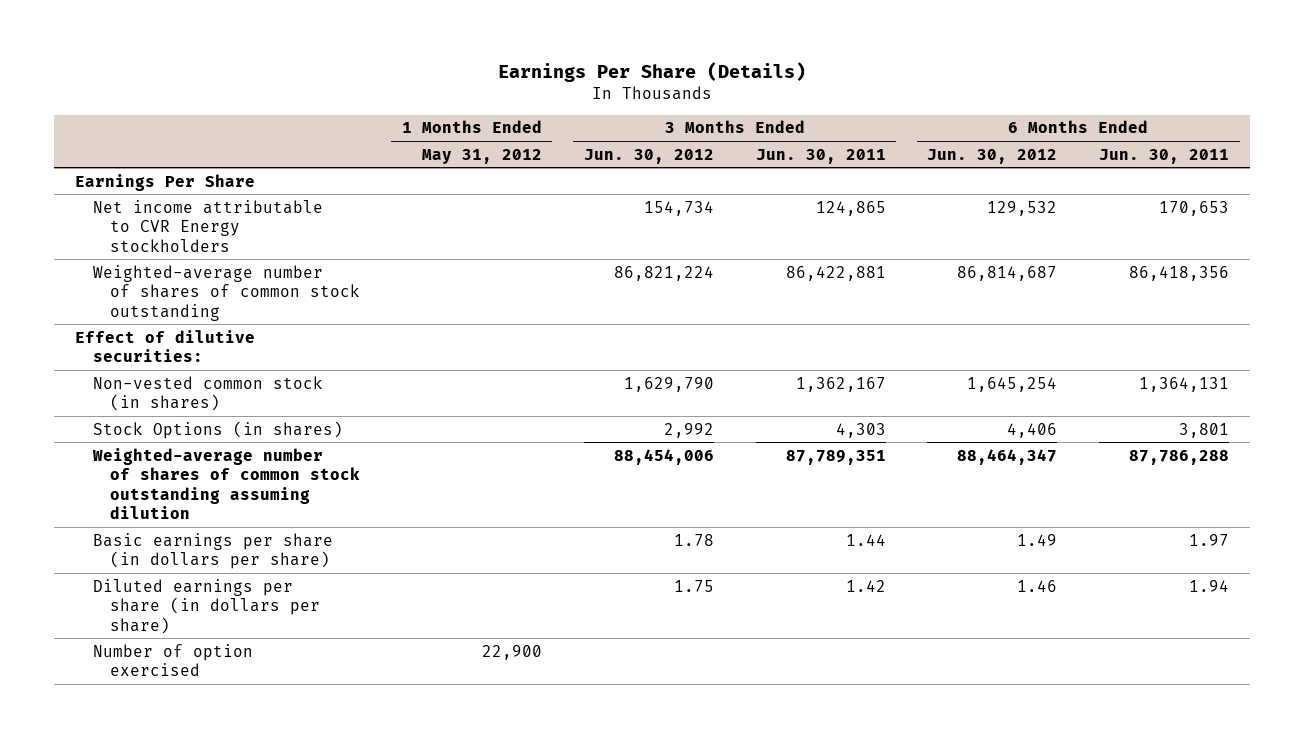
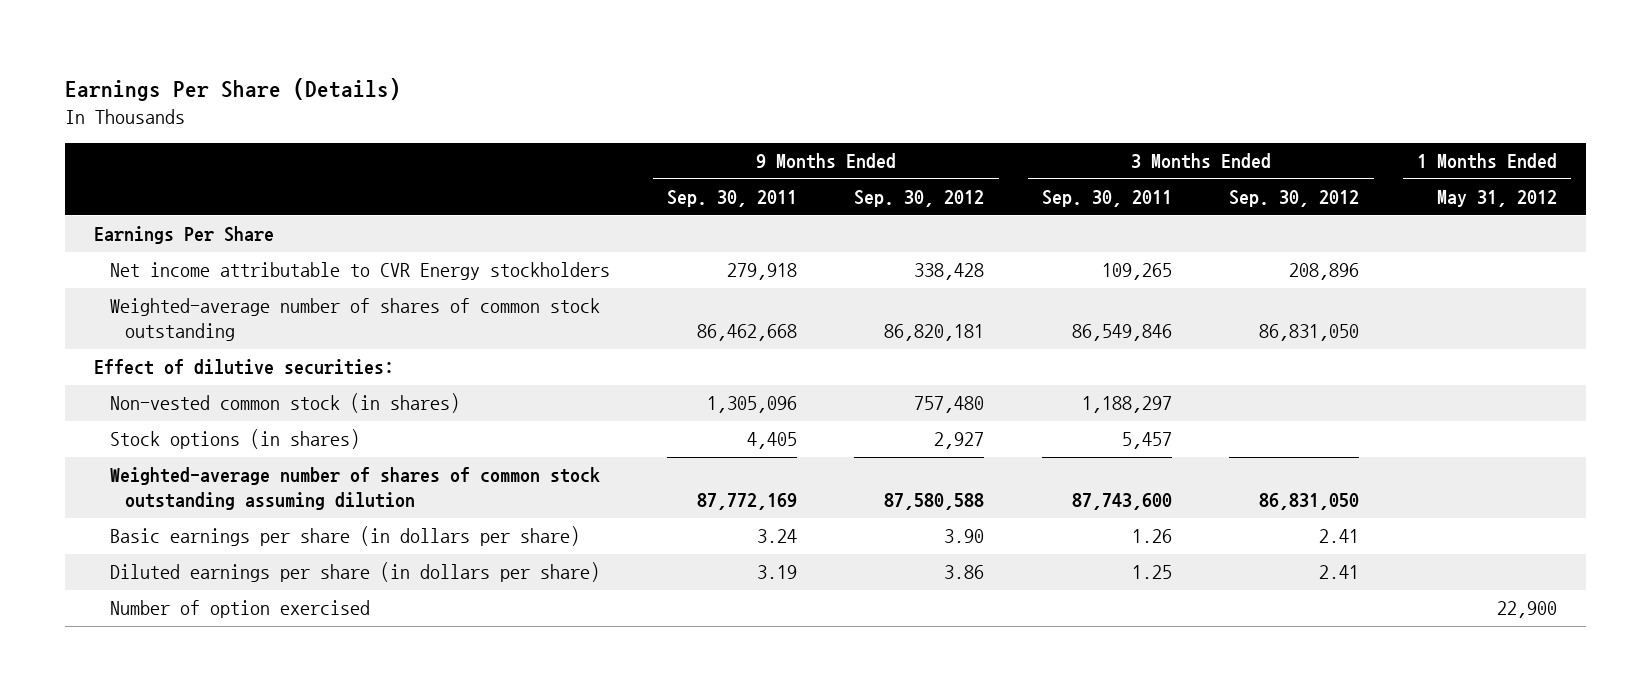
- | 1 Months Ended May 31, 2012 | 3 Months Ended Jun. 30, 2012 | 3 Months Ended Jun. 30, 2011 | 6 Months Ended Jun. 30, 2012 | 6 Months Ended Jun. 30, 2011
+ | 9 Months Ended Sep. 30, 2011 | 9 Months Ended Sep. 30, 2012 | 3 Months Ended Sep. 30, 2011 | 3 Months Ended Sep. 30, 2012 | 1 Months Ended May 31, 2012
- Stock Options (in shares) | | 2,992 | 4,303 | 4,406 | 3,801
+ Stock options (in shares) | 4,405 | 2,927 | 5,457 | |

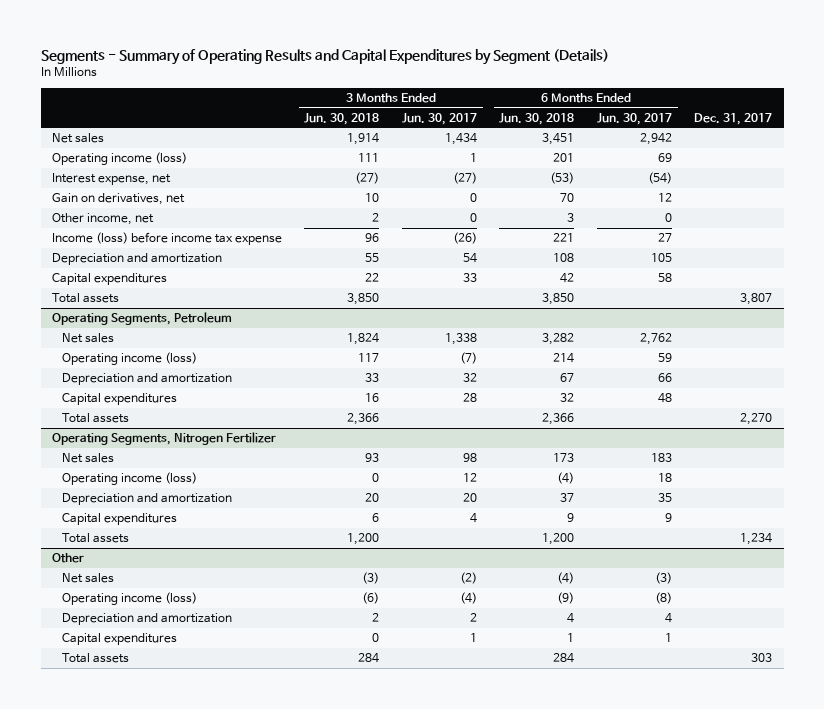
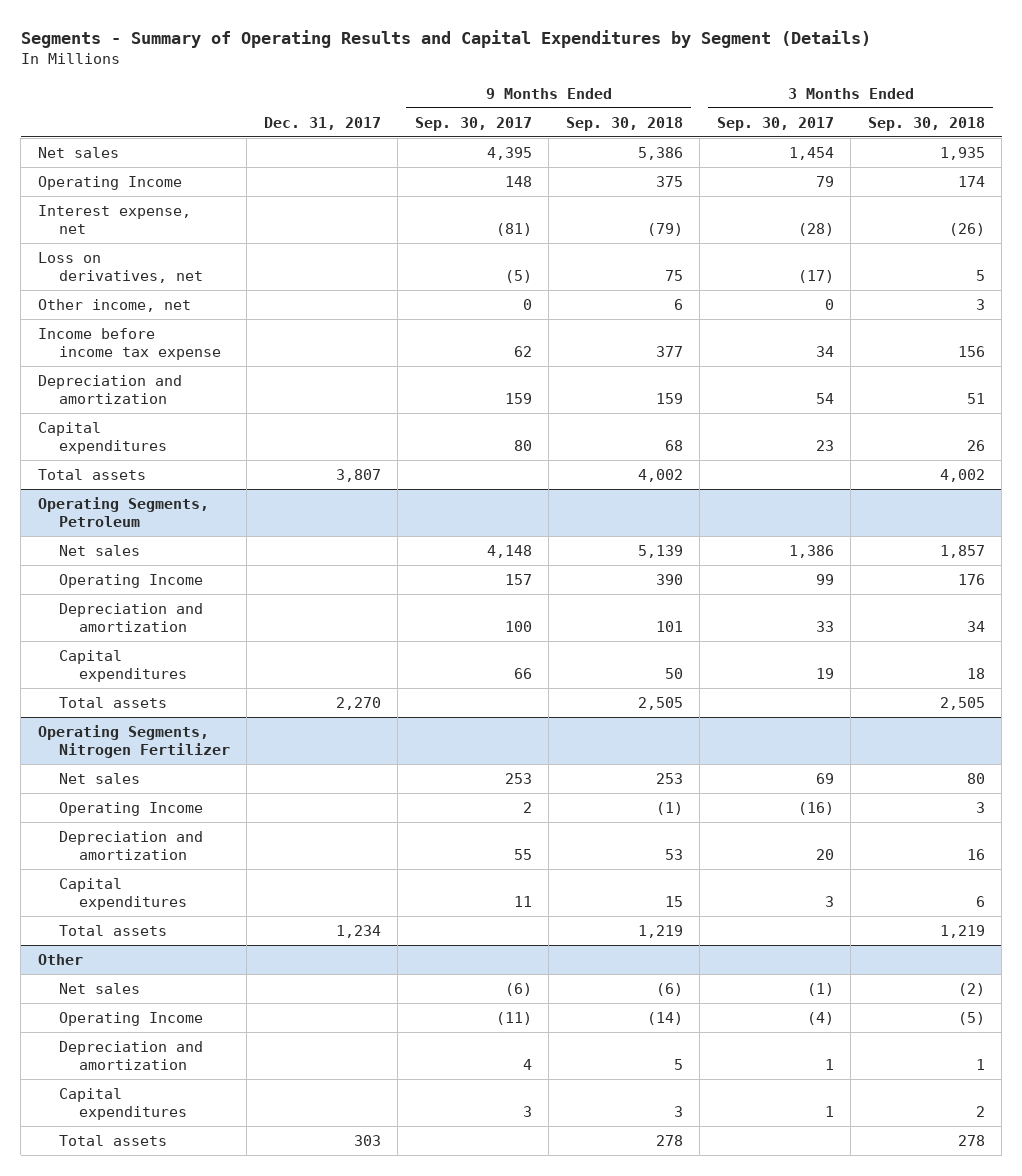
- | 3 Months Ended Jun. 30, 2018 | 3 Months Ended Jun. 30, 2017 | 6 Months Ended Jun. 30, 2018 | 6 Months Ended Jun. 30, 2017 | Dec. 31, 2017
+ | Dec. 31, 2017 | 9 Months Ended Sep. 30, 2017 | 9 Months Ended Sep. 30, 2018 | 3 Months Ended Sep. 30, 2017 | 3 Months Ended Sep. 30, 2018
- Operating income (loss) | 111 | 1 | 201 | 69 |
+ Operating Income | | 148 | 375 | 79 | 174
- Gain on derivatives, net | 10 | 0 | 70 | 12 |
+ Loss on derivatives, net | | (5) | 75 | (17) | 5
- Income (loss) before income tax expense | 96 | (26) | 221 | 27 |
+ Income before income tax expense | | 62 | 377 | 34 | 156
@ Operating Segments, Petroleum
- Operating income (loss) | 117 | (7) | 214 | 59 |
+ Operating Income | | 157 | 390 | 99 | 176
@ Operating Segments, Nitrogen Fertilizer
- Operating income (loss) | 0 | 12 | (4) | 18 |
+ Operating Income | | 2 | (1) | (16) | 3
@ Other
- Operating income (loss) | (6) | (4) | (9) | (8) |
+ Operating Income | | (11) | (14) | (4) | (5)

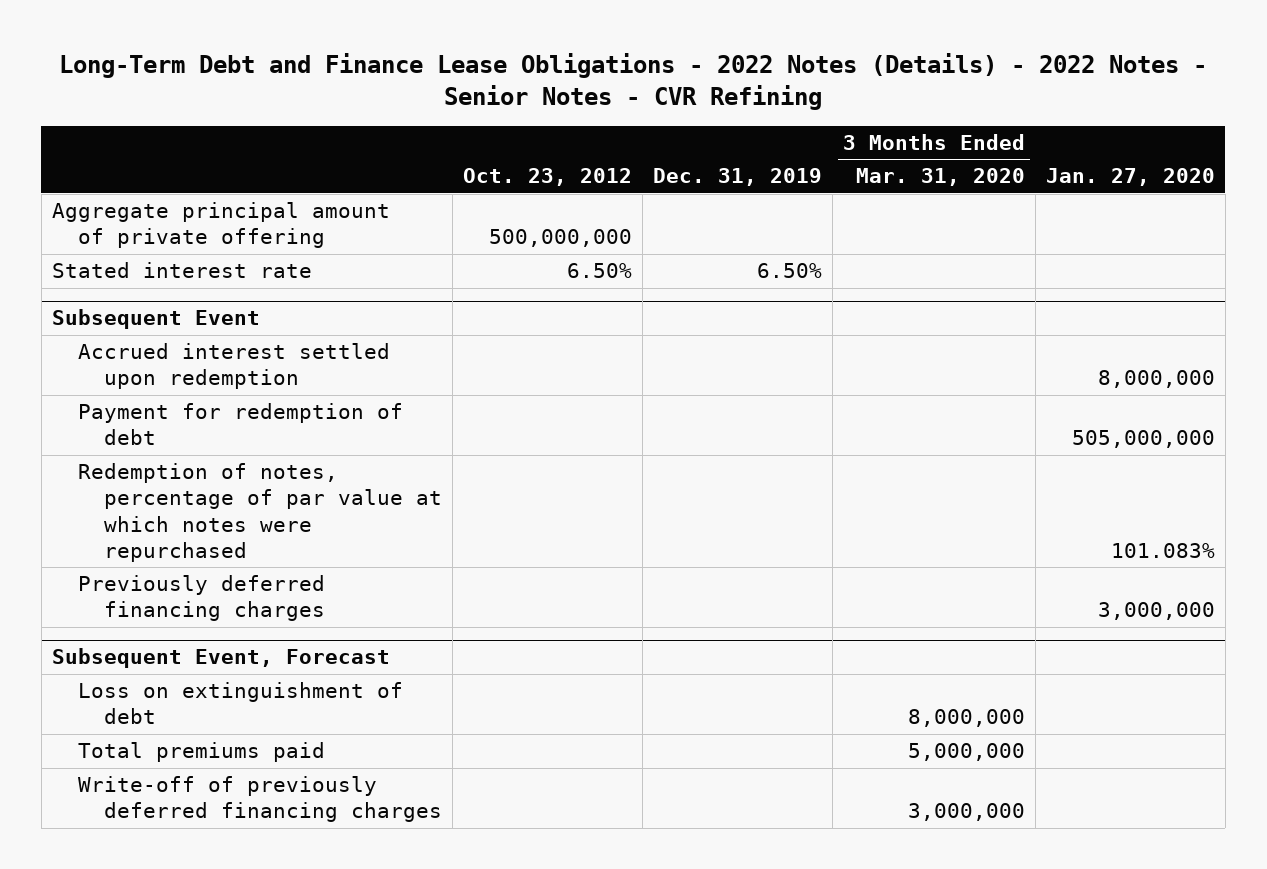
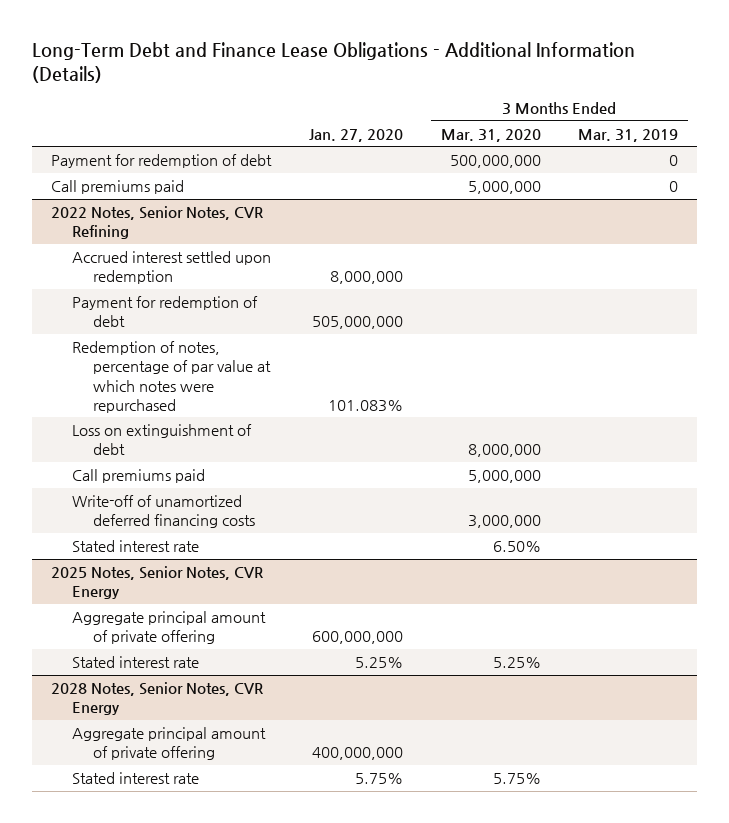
- Long-Term Debt and Finance Lease Obligations - 2022 Notes (Details) - 2022 Notes - Senior Notes - CVR Refining
+ Long-Term Debt and Finance Lease Obligations - Additional Information (Details)
- | Oct. 23, 2012 | Dec. 31, 2019 | 3 Months Ended Mar. 31, 2020 | Jan. 27, 2020
+ | Jan. 27, 2020 | 3 Months Ended Mar. 31, 2020 | 3 Months Ended Mar. 31, 2019
- Aggregate principal amount of private offering | 500,000,000 | | |
- Stated interest rate | 6.50% | 6.50% | |
- Subsequent Event
+ Payment for redemption of debt | | 500,000,000 | 0
+ Call premiums paid | | 5,000,000 | 0
+ 2022 Notes, Senior Notes, CVR Refining
- Previously deferred financing charges | | | | 3,000,000
- Subsequent Event, Forecast
- Loss on extinguishment of debt | | | 8,000,000 |
- Total premiums paid | | | 5,000,000 |
- Write-off of previously deferred financing charges | | | 3,000,000 |
+ Loss on extinguishment of debt | | 8,000,000 |
+ Call premiums paid | | 5,000,000 |
+ Write-off of unamortized deferred financing costs | | 3,000,000 |
+ Stated interest rate | | 6.50% |
+ 2025 Notes, Senior Notes, CVR Energy
+ Aggregate principal amount of private offering | 600,000,000 | |
+ Stated interest rate | 5.25% | 5.25% |
+ 2028 Notes, Senior Notes, CVR Energy
+ Aggregate principal amount of private offering | 400,000,000 | |
+ Stated interest rate | 5.75% | 5.75% |

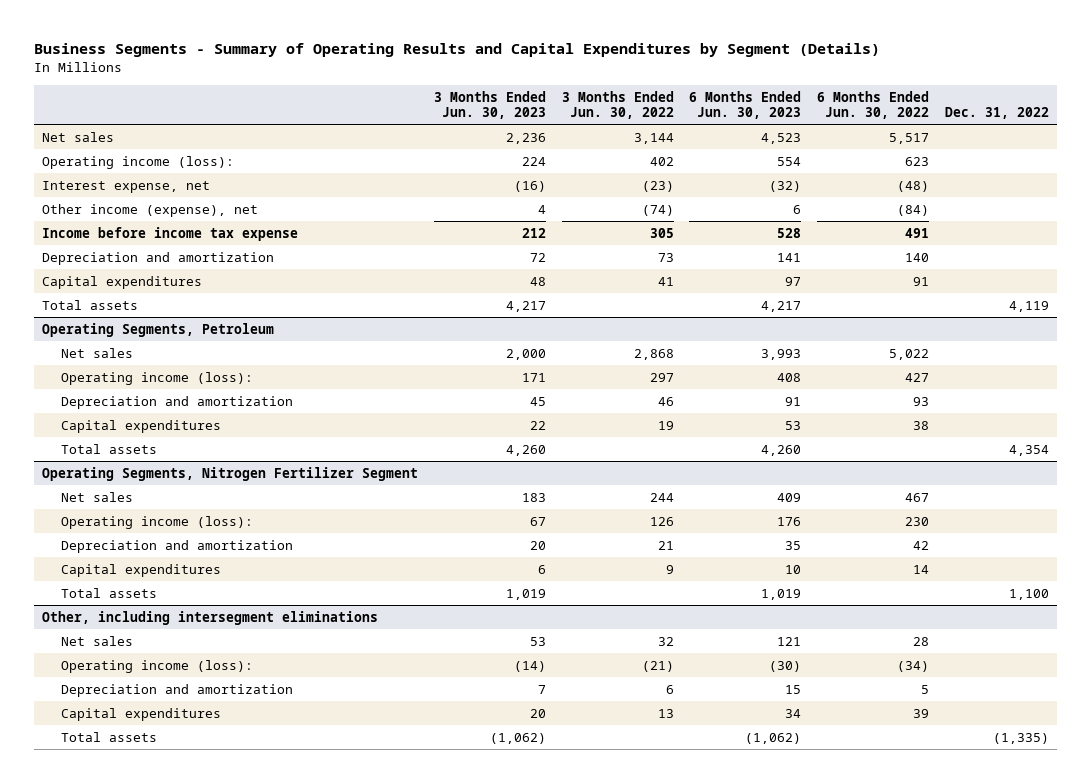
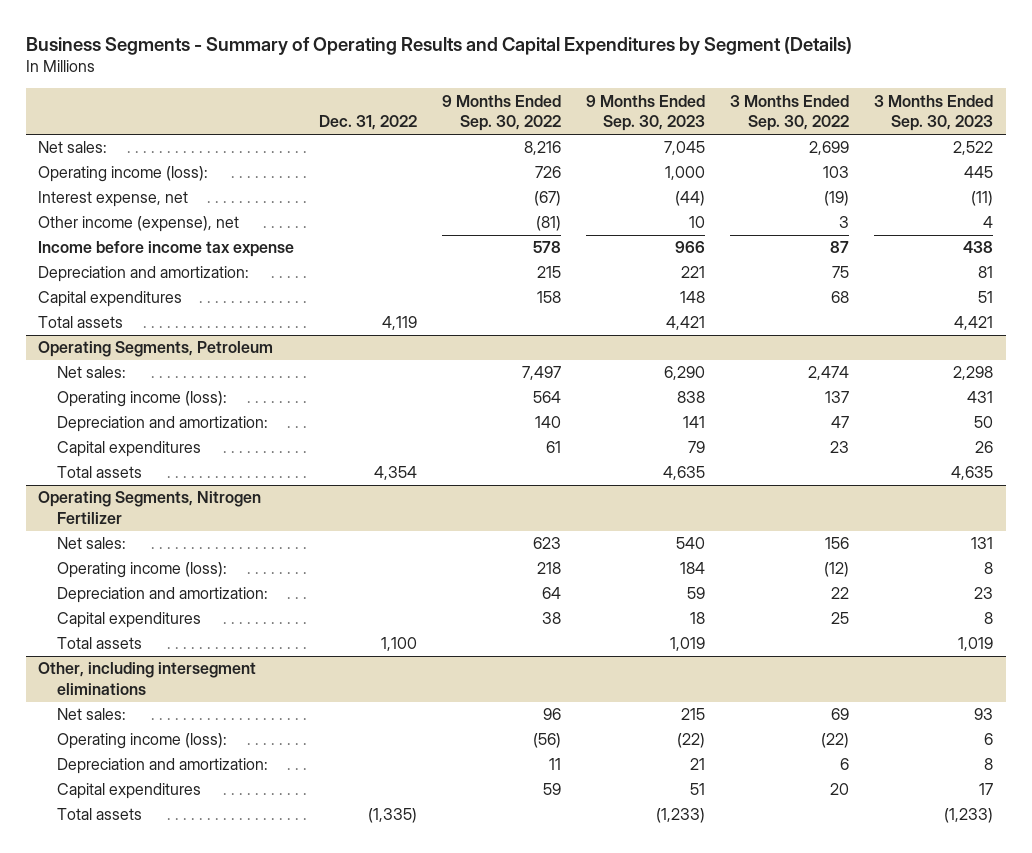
- | 3 Months Ended Jun. 30, 2023 | 3 Months Ended Jun. 30, 2022 | 6 Months Ended Jun. 30, 2023 | 6 Months Ended Jun. 30, 2022 | Dec. 31, 2022
+ | Dec. 31, 2022 | 9 Months Ended Sep. 30, 2022 | 9 Months Ended Sep. 30, 2023 | 3 Months Ended Sep. 30, 2022 | 3 Months Ended Sep. 30, 2023
- Net sales | 2,236 | 3,144 | 4,523 | 5,517 |
+ Net sales: | | 8,216 | 7,045 | 2,699 | 2,522
- Depreciation and amortization | 72 | 73 | 141 | 140 |
+ Depreciation and amortization: | | 215 | 221 | 75 | 81
@ Operating Segments, Petroleum
- Net sales | 2,000 | 2,868 | 3,993 | 5,022 |
+ Net sales: | | 7,497 | 6,290 | 2,474 | 2,298
- Depreciation and amortization | 45 | 46 | 91 | 93 |
+ Depreciation and amortization: | | 140 | 141 | 47 | 50
- Operating Segments, Nitrogen Fertilizer Segment
- Net sales | 183 | 244 | 409 | 467 |
+ Operating Segments, Nitrogen Fertilizer
+ Net sales: | | 623 | 540 | 156 | 131
- Depreciation and amortization | 20 | 21 | 35 | 42 |
+ Depreciation and amortization: | | 64 | 59 | 22 | 23
@ Other, including intersegment eliminations
- Net sales | 53 | 32 | 121 | 28 |
+ Net sales: | | 96 | 215 | 69 | 93
- Depreciation and amortization | 7 | 6 | 15 | 5 |
+ Depreciation and amortization: | | 11 | 21 | 6 | 8

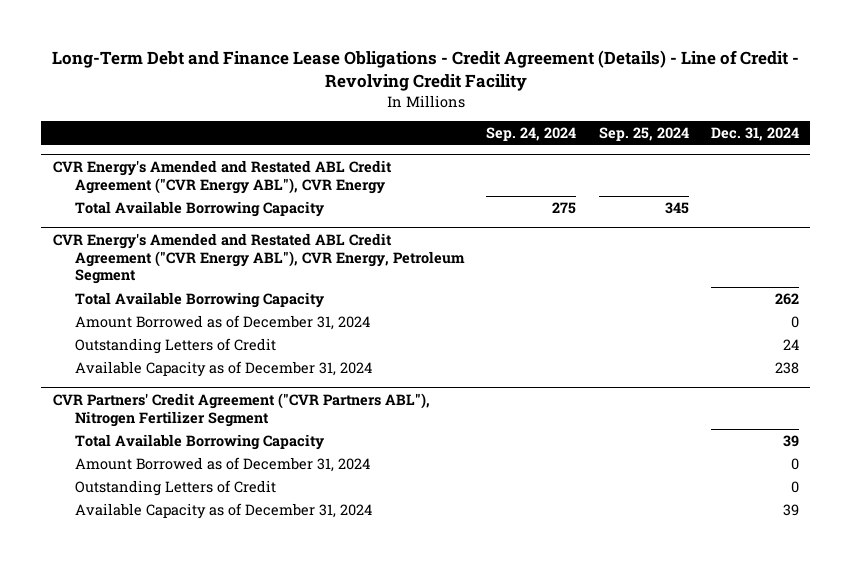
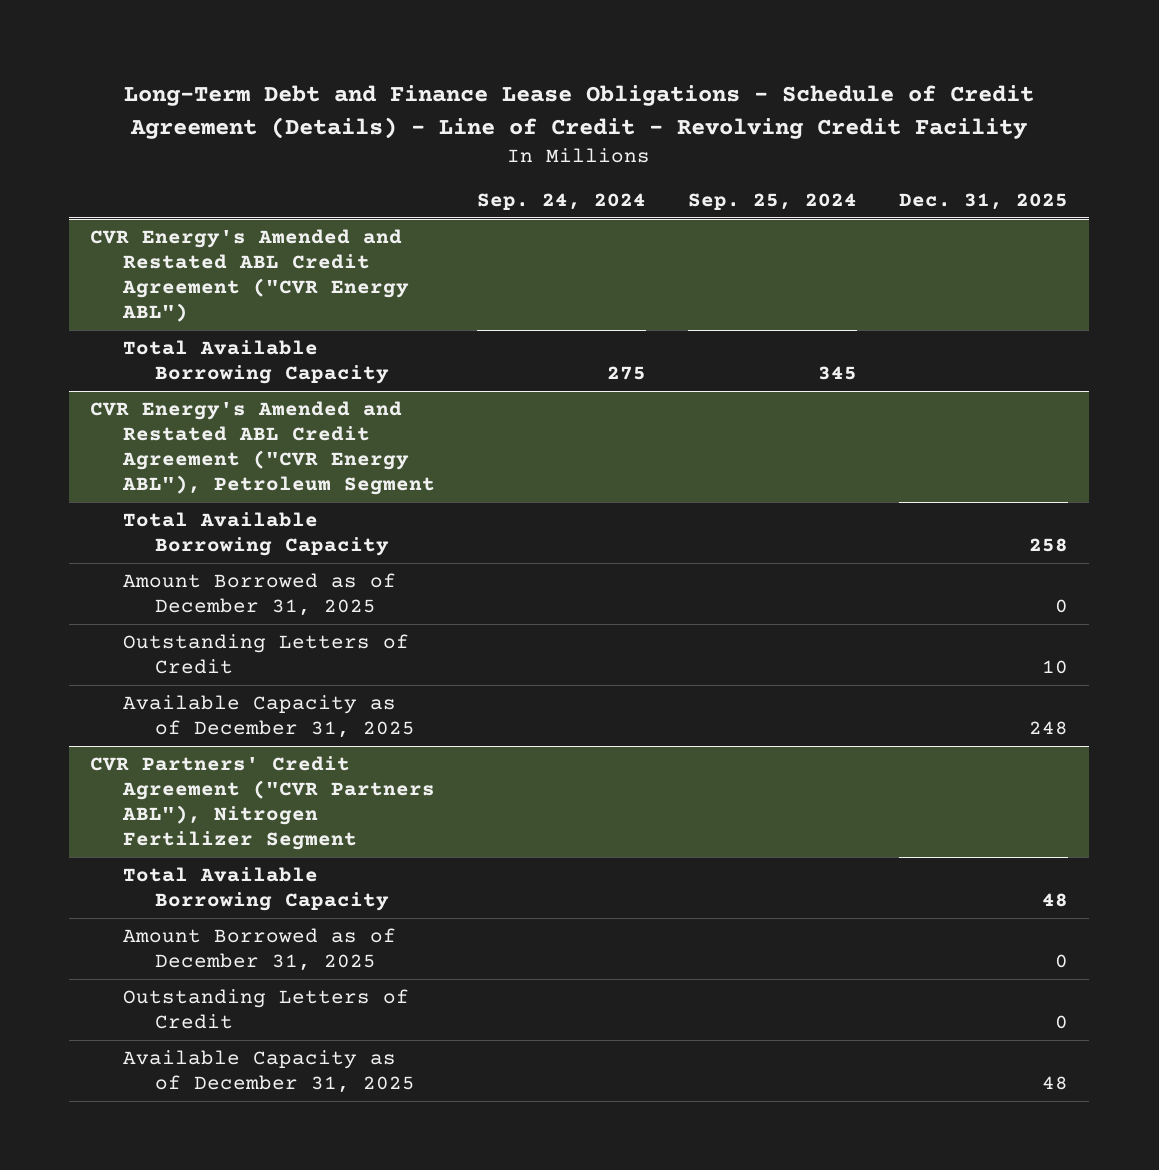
- Long-Term Debt and Finance Lease Obligations - Credit Agreement (Details) - Line of Credit - Revolving Credit Facility
+ Long-Term Debt and Finance Lease Obligations - Schedule of Credit Agreement (Details) - Line of Credit - Revolving Credit Facility
- | Sep. 24, 2024 | Sep. 25, 2024 | Dec. 31, 2024
+ | Sep. 24, 2024 | Sep. 25, 2024 | Dec. 31, 2025
- CVR Energy's Amended and Restated ABL Credit Agreement ("CVR Energy ABL"), CVR Energy
+ CVR Energy's Amended and Restated ABL Credit Agreement ("CVR Energy ABL")
- CVR Energy's Amended and Restated ABL Credit Agreement ("CVR Energy ABL"), CVR Energy, Petroleum Segment
+ CVR Energy's Amended and Restated ABL Credit Agreement ("CVR Energy ABL"), Petroleum Segment
- Amount Borrowed as of December 31, 2024 | | | 0
+ Amount Borrowed as of December 31, 2025 | | | 0
- Available Capacity as of December 31, 2024 | | | 238
+ Available Capacity as of December 31, 2025 | | | 248
@ CVR Partners' Credit Agreement ("CVR Partners ABL"), Nitrogen Fertilizer Segment
- Amount Borrowed as of December 31, 2024 | | | 0
+ Amount Borrowed as of December 31, 2025 | | | 0
- Available Capacity as of December 31, 2024 | | | 39
+ Available Capacity as of December 31, 2025 | | | 48

